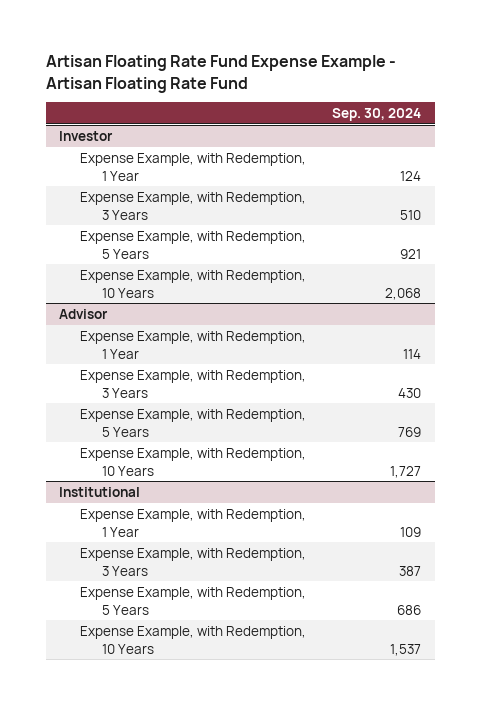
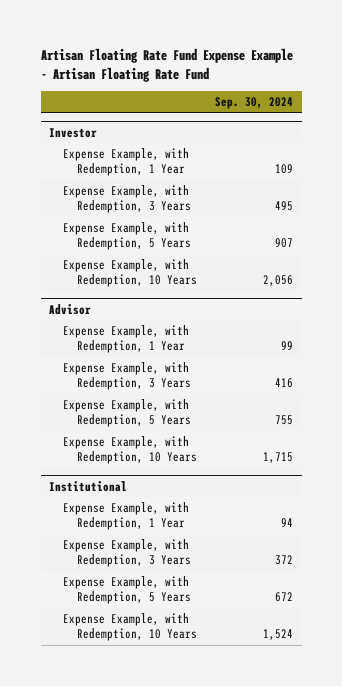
@ Investor
- Expense Example, with Redemption, 1 Year | 124
- Expense Example, with Redemption, 3 Years | 510
- Expense Example, with Redemption, 5 Years | 921
- Expense Example, with Redemption, 10 Years | 2,068
+ Expense Example, with Redemption, 1 Year | 109
+ Expense Example, with Redemption, 3 Years | 495
+ Expense Example, with Redemption, 5 Years | 907
+ Expense Example, with Redemption, 10 Years | 2,056
@ Advisor
- Expense Example, with Redemption, 1 Year | 114
- Expense Example, with Redemption, 3 Years | 430
- Expense Example, with Redemption, 5 Years | 769
- Expense Example, with Redemption, 10 Years | 1,727
+ Expense Example, with Redemption, 1 Year | 99
+ Expense Example, with Redemption, 3 Years | 416
+ Expense Example, with Redemption, 5 Years | 755
+ Expense Example, with Redemption, 10 Years | 1,715
@ Institutional
- Expense Example, with Redemption, 1 Year | 109
- Expense Example, with Redemption, 3 Years | 387
- Expense Example, with Redemption, 5 Years | 686
- Expense Example, with Redemption, 10 Years | 1,537
+ Expense Example, with Redemption, 1 Year | 94
+ Expense Example, with Redemption, 3 Years | 372
+ Expense Example, with Redemption, 5 Years | 672
+ Expense Example, with Redemption, 10 Years | 1,524

